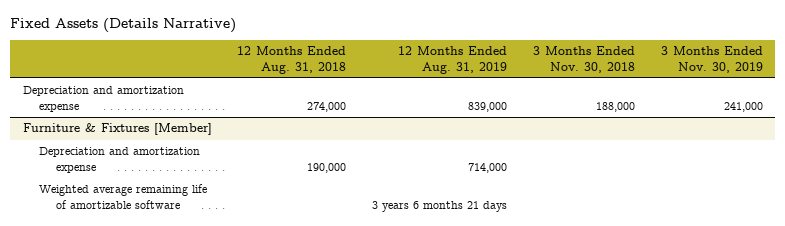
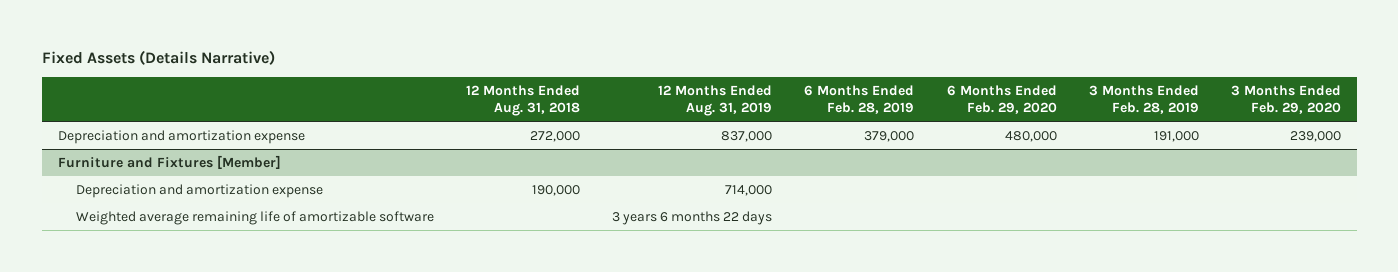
- | 12 Months Ended Aug. 31, 2018 | 12 Months Ended Aug. 31, 2019 | 3 Months Ended Nov. 30, 2018 | 3 Months Ended Nov. 30, 2019
+ | 12 Months Ended Aug. 31, 2018 | 12 Months Ended Aug. 31, 2019 | 6 Months Ended Feb. 28, 2019 | 6 Months Ended Feb. 29, 2020 | 3 Months Ended Feb. 28, 2019 | 3 Months Ended Feb. 29, 2020
- Depreciation and amortization expense | 274,000 | 839,000 | 188,000 | 241,000
- Furniture & Fixtures [Member]
+ Depreciation and amortization expense | 272,000 | 837,000 | 379,000 | 480,000 | 191,000 | 239,000
+ Furniture and Fixtures [Member]
- Weighted average remaining life of amortizable software | | 3 years 6 months 21 days | |
+ Weighted average remaining life of amortizable software | | 3 years 6 months 22 days | | | |

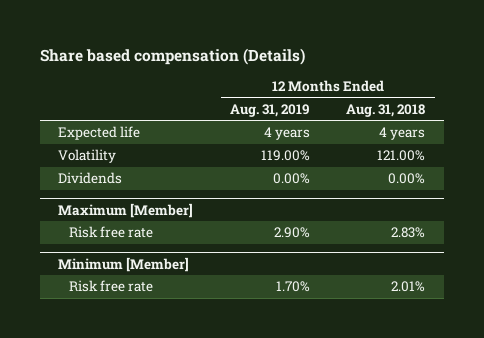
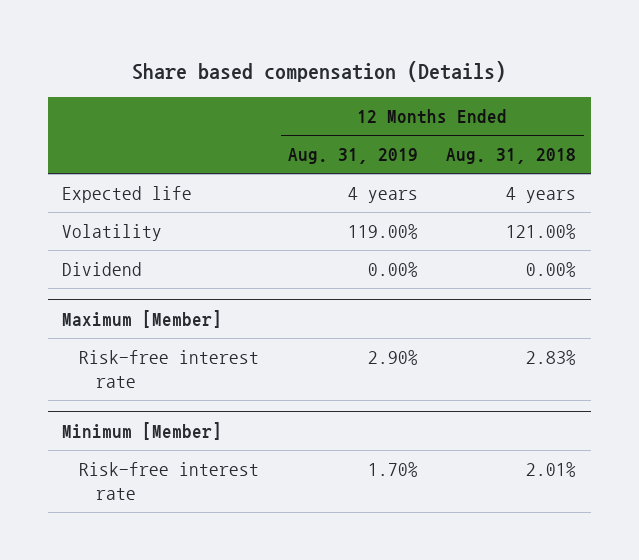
- Dividends | 0.00% | 0.00%
+ Dividend | 0.00% | 0.00%
@ Maximum [Member]
- Risk free rate | 2.90% | 2.83%
+ Risk-free interest rate | 2.90% | 2.83%
@ Minimum [Member]
- Risk free rate | 1.70% | 2.01%
+ Risk-free interest rate | 1.70% | 2.01%

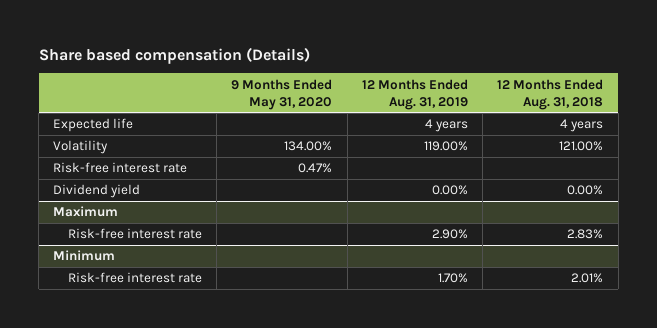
- | 12 Months Ended Aug. 31, 2019 | 12 Months Ended Aug. 31, 2018
+ | 9 Months Ended May 31, 2020 | 12 Months Ended Aug. 31, 2019 | 12 Months Ended Aug. 31, 2018
- Dividend | 0.00% | 0.00%
- Maximum [Member]
+ Risk-free interest rate | 0.47% | |
+ Dividend yield | | 0.00% | 0.00%
+ Maximum
- Minimum [Member]
+ Minimum

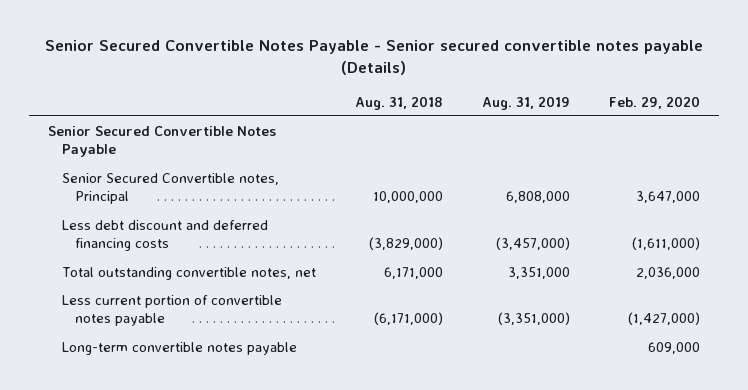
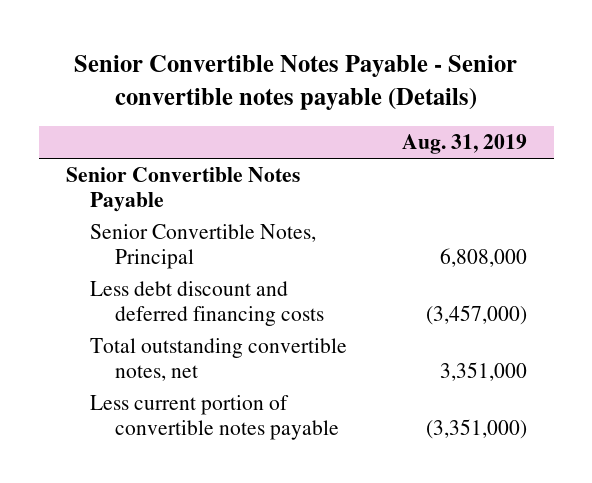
- Senior Secured Convertible Notes Payable - Senior secured convertible notes payable (Details)
+ Senior Convertible Notes Payable - Senior convertible notes payable (Details)
- | Aug. 31, 2018 | Aug. 31, 2019 | Feb. 29, 2020
+ | Aug. 31, 2019
- Senior Secured Convertible Notes Payable
- Senior Secured Convertible notes, Principal | 10,000,000 | 6,808,000 | 3,647,000
+ Senior Convertible Notes Payable
+ Senior Convertible Notes, Principal | 6,808,000
- Long-term convertible notes payable | | | 609,000

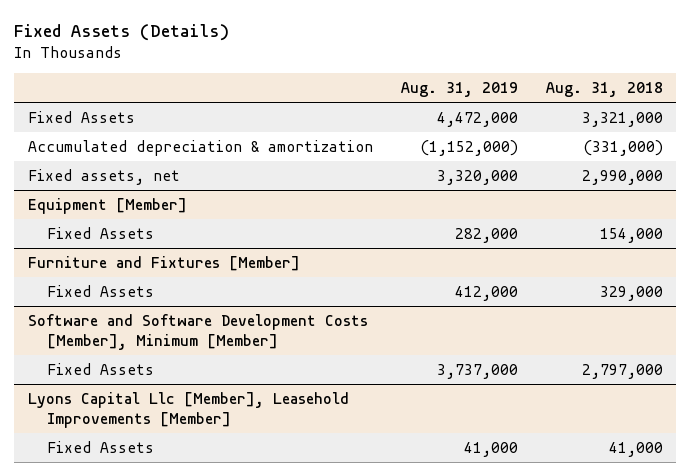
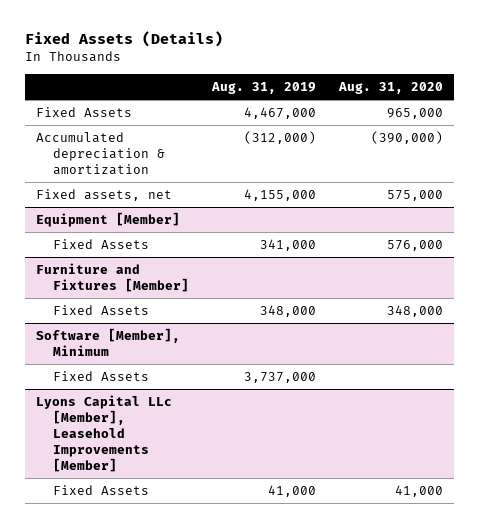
- | Aug. 31, 2019 | Aug. 31, 2018
+ | Aug. 31, 2019 | Aug. 31, 2020
- Fixed Assets | 4,472,000 | 3,321,000
- Accumulated depreciation & amortization | (1,152,000) | (331,000)
- Fixed assets, net | 3,320,000 | 2,990,000
+ Fixed Assets | 4,467,000 | 965,000
+ Accumulated depreciation & amortization | (312,000) | (390,000)
+ Fixed assets, net | 4,155,000 | 575,000
@ Equipment [Member]
- Fixed Assets | 282,000 | 154,000
+ Fixed Assets | 341,000 | 576,000
@ Furniture and Fixtures [Member]
- Fixed Assets | 412,000 | 329,000
- Software and Software Development Costs [Member], Minimum [Member]
@ Furniture and Fixtures [Member]
+ Fixed Assets | 348,000 | 348,000
+ Software [Member], Minimum
- Lyons Capital Llc [Member], Leasehold Improvements [Member]
+ Lyons Capital LLc [Member], Leasehold Improvements [Member]

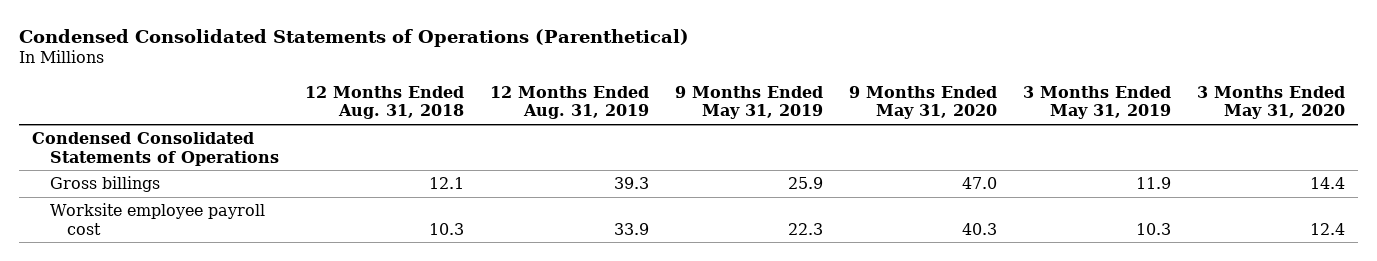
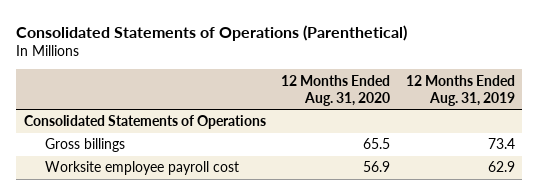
- Condensed Consolidated Statements of Operations (Parenthetical)
+ Consolidated Statements of Operations (Parenthetical)
- | 12 Months Ended Aug. 31, 2018 | 12 Months Ended Aug. 31, 2019 | 9 Months Ended May 31, 2019 | 9 Months Ended May 31, 2020 | 3 Months Ended May 31, 2019 | 3 Months Ended May 31, 2020
+ | 12 Months Ended Aug. 31, 2020 | 12 Months Ended Aug. 31, 2019
- Condensed Consolidated Statements of Operations
- Gross billings | 12.1 | 39.3 | 25.9 | 47.0 | 11.9 | 14.4
- Worksite employee payroll cost | 10.3 | 33.9 | 22.3 | 40.3 | 10.3 | 12.4
+ Consolidated Statements of Operations
+ Gross billings | 65.5 | 73.4
+ Worksite employee payroll cost | 56.9 | 62.9

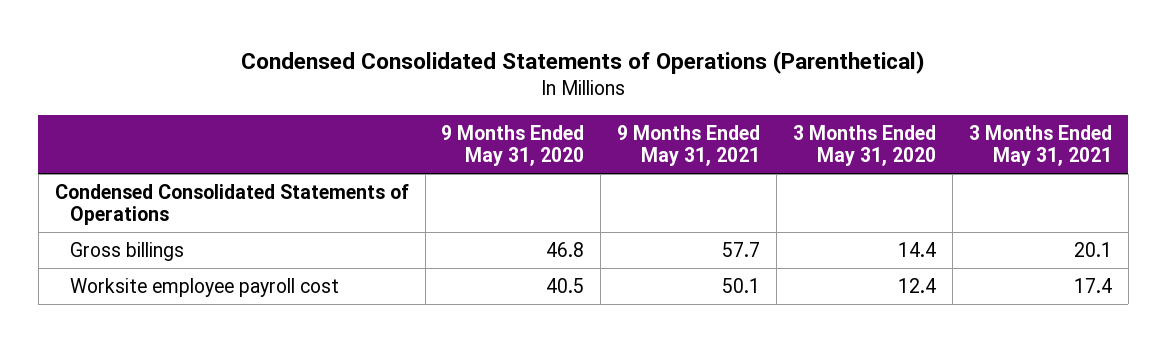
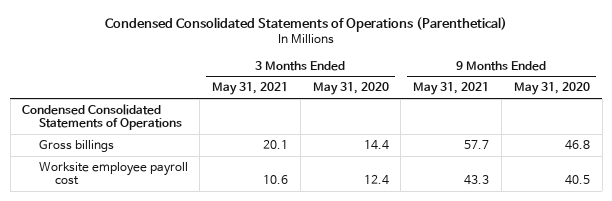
- | 9 Months Ended May 31, 2020 | 9 Months Ended May 31, 2021 | 3 Months Ended May 31, 2020 | 3 Months Ended May 31, 2021
+ | 3 Months Ended May 31, 2021 | 3 Months Ended May 31, 2020 | 9 Months Ended May 31, 2021 | 9 Months Ended May 31, 2020
- Worksite employee payroll cost | 40.5 | 50.1 | 12.4 | 17.4
+ Worksite employee payroll cost | 10.6 | 12.4 | 43.3 | 40.5

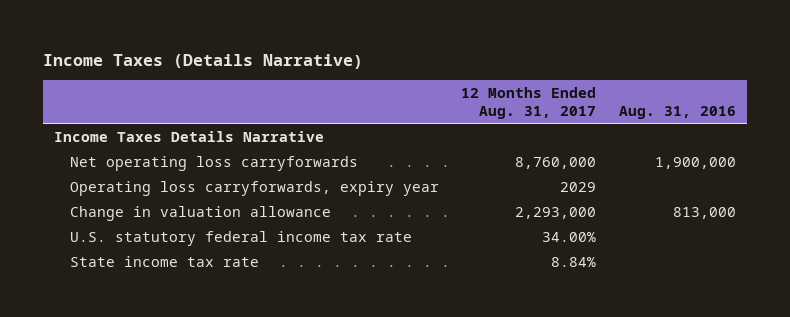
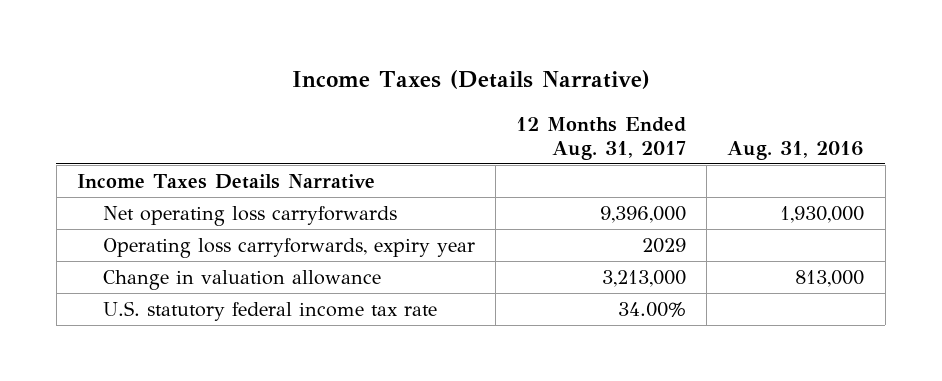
- Net operating loss carryforwards | 8,760,000 | 1,900,000
+ Net operating loss carryforwards | 9,396,000 | 1,930,000
- Change in valuation allowance | 2,293,000 | 813,000
+ Change in valuation allowance | 3,213,000 | 813,000
- State income tax rate | 8.84% |

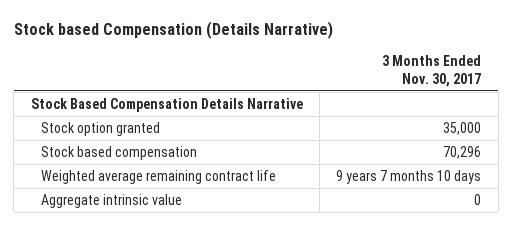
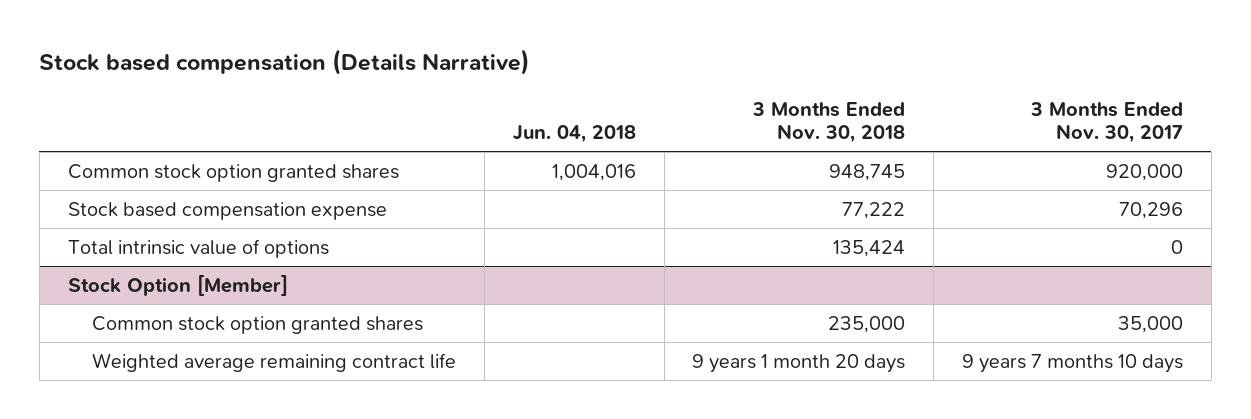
- Stock based Compensation (Details Narrative)
+ Stock based compensation (Details Narrative)
- | 3 Months Ended Nov. 30, 2017
+ | Jun. 04, 2018 | 3 Months Ended Nov. 30, 2018 | 3 Months Ended Nov. 30, 2017
- Stock Based Compensation Details Narrative
- Stock option granted | 35,000
- Stock based compensation | 70,296
+ Common stock option granted shares | 1,004,016 | 948,745 | 920,000
+ Stock based compensation expense | | 77,222 | 70,296
+ Total intrinsic value of options | | 135,424 | 0
+ Stock Option [Member]
+ Common stock option granted shares | | 235,000 | 35,000
- Aggregate intrinsic value | 0

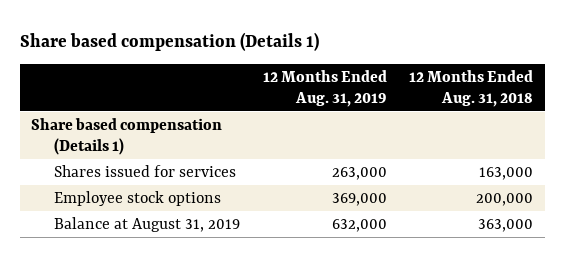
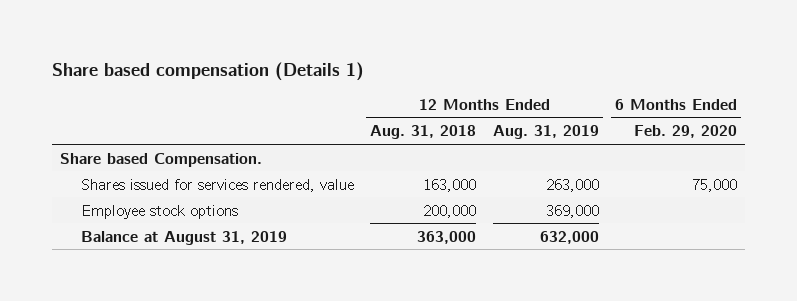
- | 12 Months Ended Aug. 31, 2019 | 12 Months Ended Aug. 31, 2018
+ | 12 Months Ended Aug. 31, 2018 | 12 Months Ended Aug. 31, 2019 | 6 Months Ended Feb. 29, 2020
- Share based compensation (Details 1)
- Shares issued for services | 263,000 | 163,000
+ Share based Compensation.
+ Shares issued for services rendered, value | 163,000 | 263,000 | 75,000

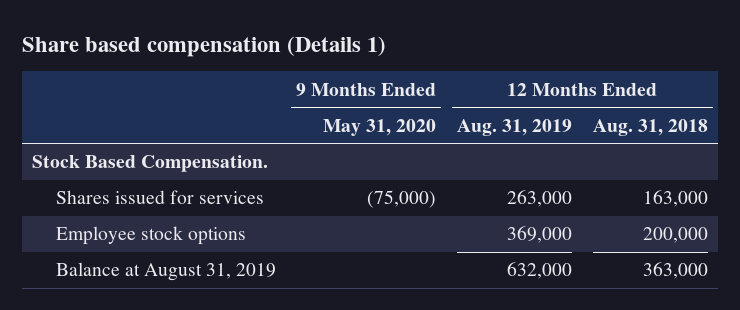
- | 12 Months Ended Aug. 31, 2018 | 12 Months Ended Aug. 31, 2019 | 6 Months Ended Feb. 29, 2020
+ | 9 Months Ended May 31, 2020 | 12 Months Ended Aug. 31, 2019 | 12 Months Ended Aug. 31, 2018
- Share based Compensation.
- Shares issued for services rendered, value | 163,000 | 263,000 | 75,000
+ Stock Based Compensation.
+ Shares issued for services | (75,000) | 263,000 | 163,000

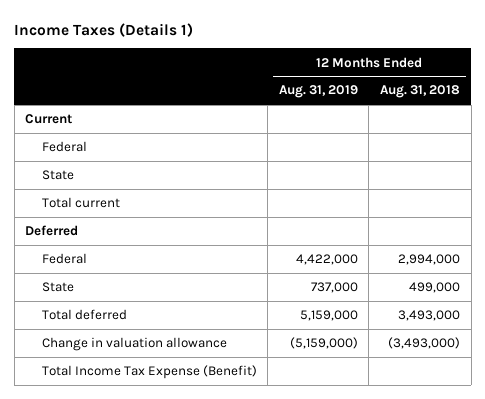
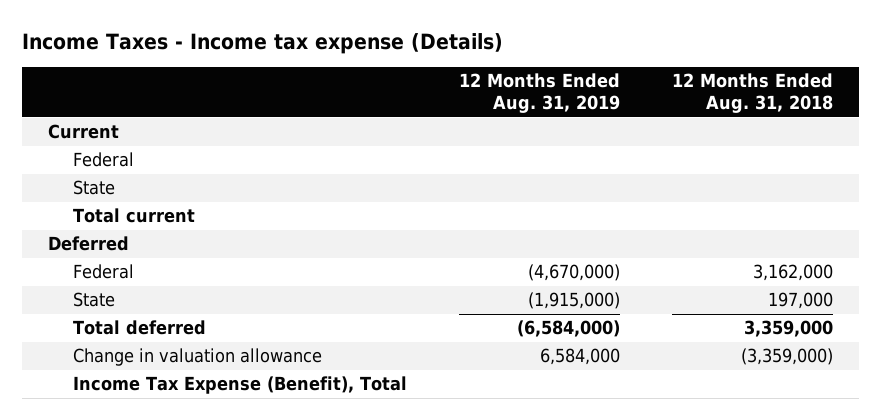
- Income Taxes (Details 1)
+ Income Taxes - Income tax expense (Details)
- Federal | 4,422,000 | 2,994,000
- State | 737,000 | 499,000
- Total deferred | 5,159,000 | 3,493,000
- Change in valuation allowance | (5,159,000) | (3,493,000)
- Total Income Tax Expense (Benefit)
+ Federal | (4,670,000) | 3,162,000
+ State | (1,915,000) | 197,000
+ Total deferred | (6,584,000) | 3,359,000
+ Change in valuation allowance | 6,584,000 | (3,359,000)
+ Income Tax Expense (Benefit), Total

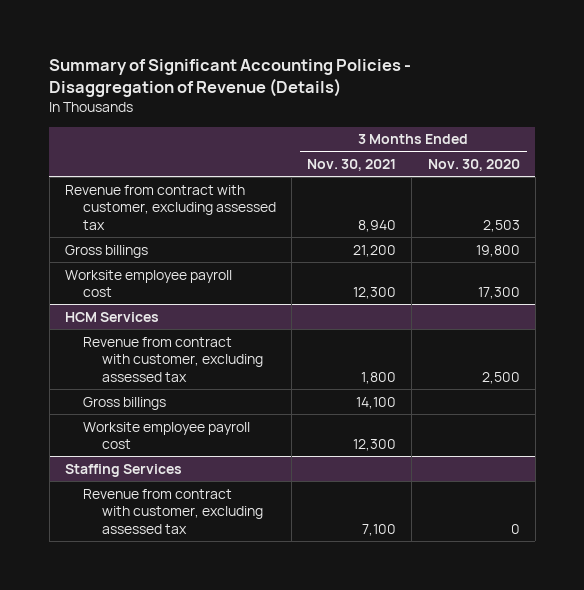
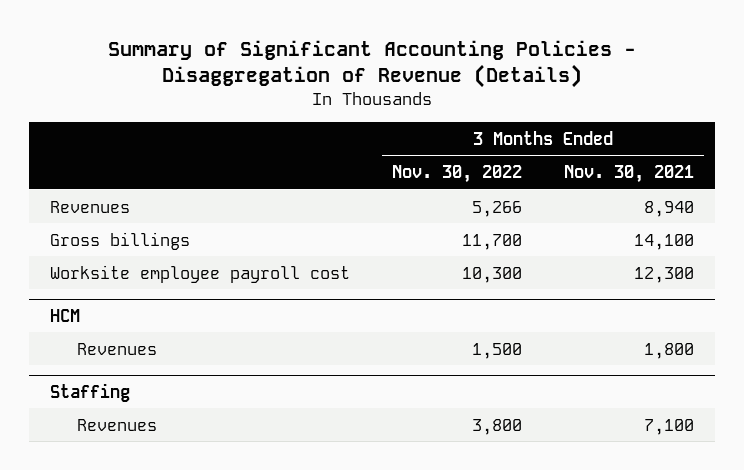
- | 3 Months Ended Nov. 30, 2021 | 3 Months Ended Nov. 30, 2020
+ | 3 Months Ended Nov. 30, 2022 | 3 Months Ended Nov. 30, 2021
- Revenue from contract with customer, excluding assessed tax | 8,940 | 2,503
- Gross billings | 21,200 | 19,800
- Worksite employee payroll cost | 12,300 | 17,300
- HCM Services
- Revenue from contract with customer, excluding assessed tax | 1,800 | 2,500
+ Revenues | 5,266 | 8,940
- Staffing Services
- Revenue from contract with customer, excluding assessed tax | 7,100 | 0
+ HCM
+ Revenues | 1,500 | 1,800
+ Staffing
+ Revenues | 3,800 | 7,100

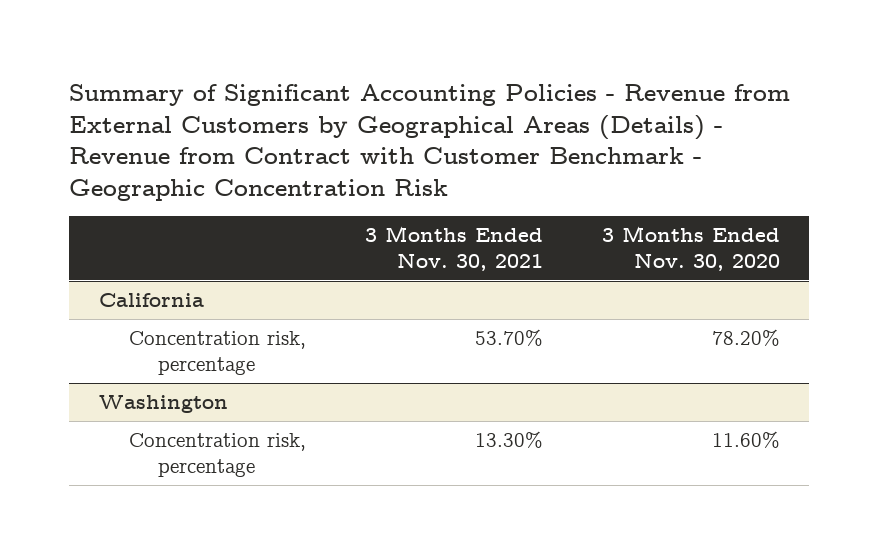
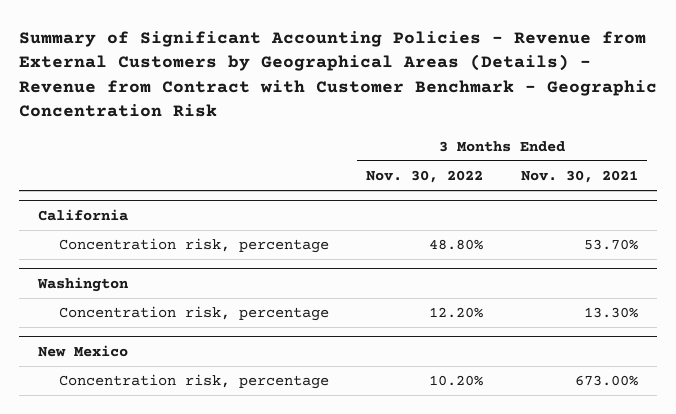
- | 3 Months Ended Nov. 30, 2021 | 3 Months Ended Nov. 30, 2020
+ | 3 Months Ended Nov. 30, 2022 | 3 Months Ended Nov. 30, 2021
+ New Mexico
+ Concentration risk, percentage | 10.20% | 673.00%

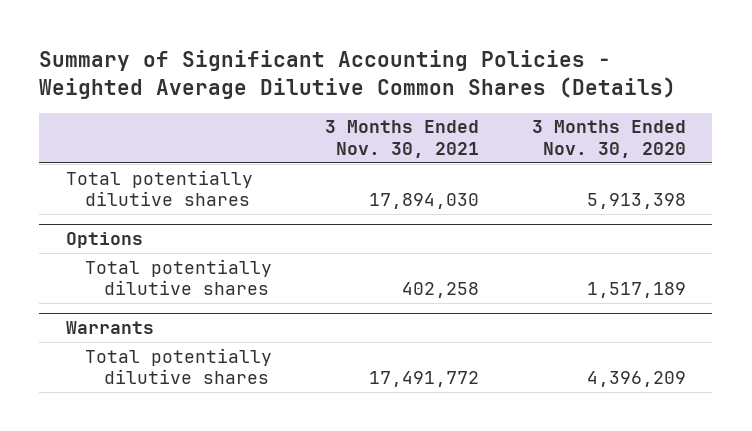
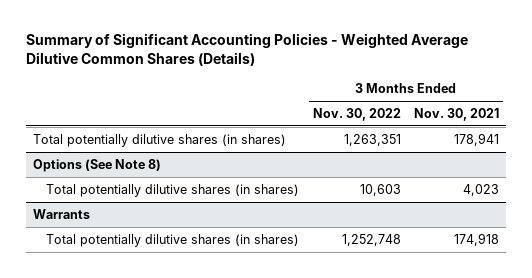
- | 3 Months Ended Nov. 30, 2021 | 3 Months Ended Nov. 30, 2020
+ | 3 Months Ended Nov. 30, 2022 | 3 Months Ended Nov. 30, 2021
- Total potentially dilutive shares | 17,894,030 | 5,913,398
- Options
- Total potentially dilutive shares | 402,258 | 1,517,189
+ Total potentially dilutive shares (in shares) | 1,263,351 | 178,941
+ Options (See Note 8)
+ Total potentially dilutive shares (in shares) | 10,603 | 4,023
@ Warrants
- Total potentially dilutive shares | 17,491,772 | 4,396,209
+ Total potentially dilutive shares (in shares) | 1,252,748 | 174,918

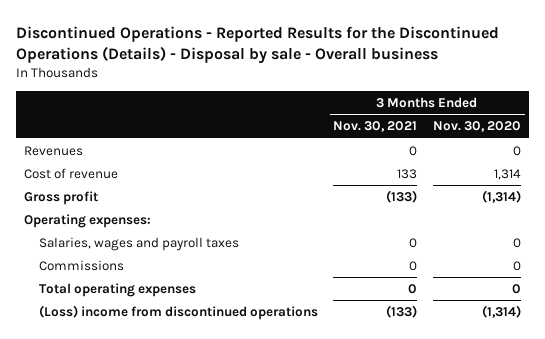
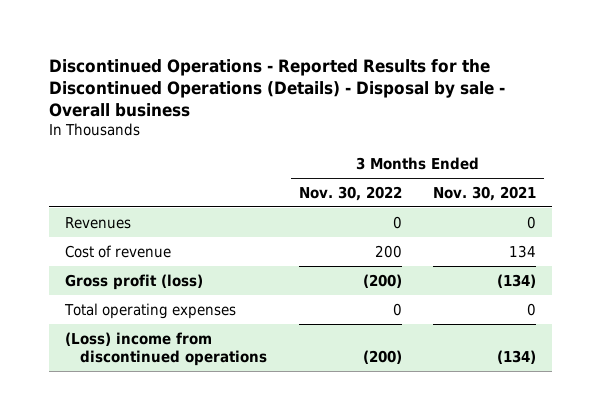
- | 3 Months Ended Nov. 30, 2021 | 3 Months Ended Nov. 30, 2020
+ | 3 Months Ended Nov. 30, 2022 | 3 Months Ended Nov. 30, 2021
- Cost of revenue | 133 | 1,314
- Gross profit | (133) | (1,314)
- Operating expenses:
- Salaries, wages and payroll taxes | 0 | 0
- Commissions | 0 | 0
+ Cost of revenue | 200 | 134
+ Gross profit (loss) | (200) | (134)
- (Loss) income from discontinued operations | (133) | (1,314)
+ (Loss) income from discontinued operations | (200) | (134)

